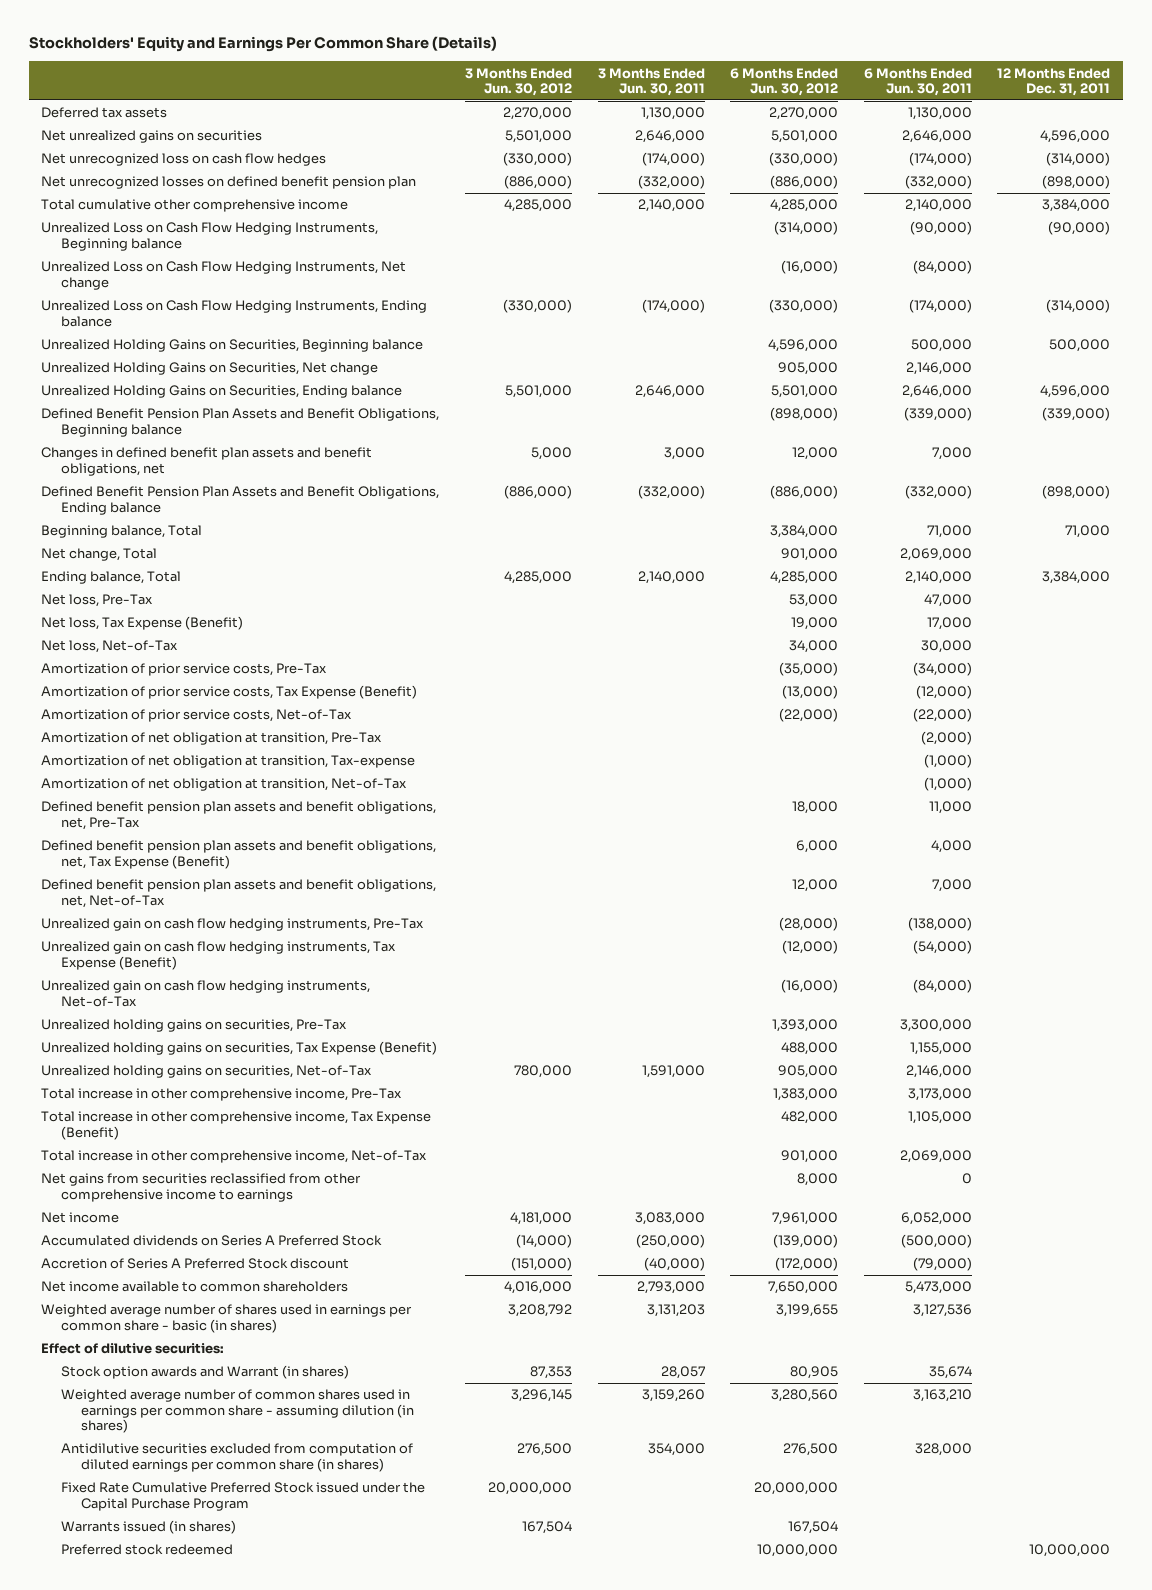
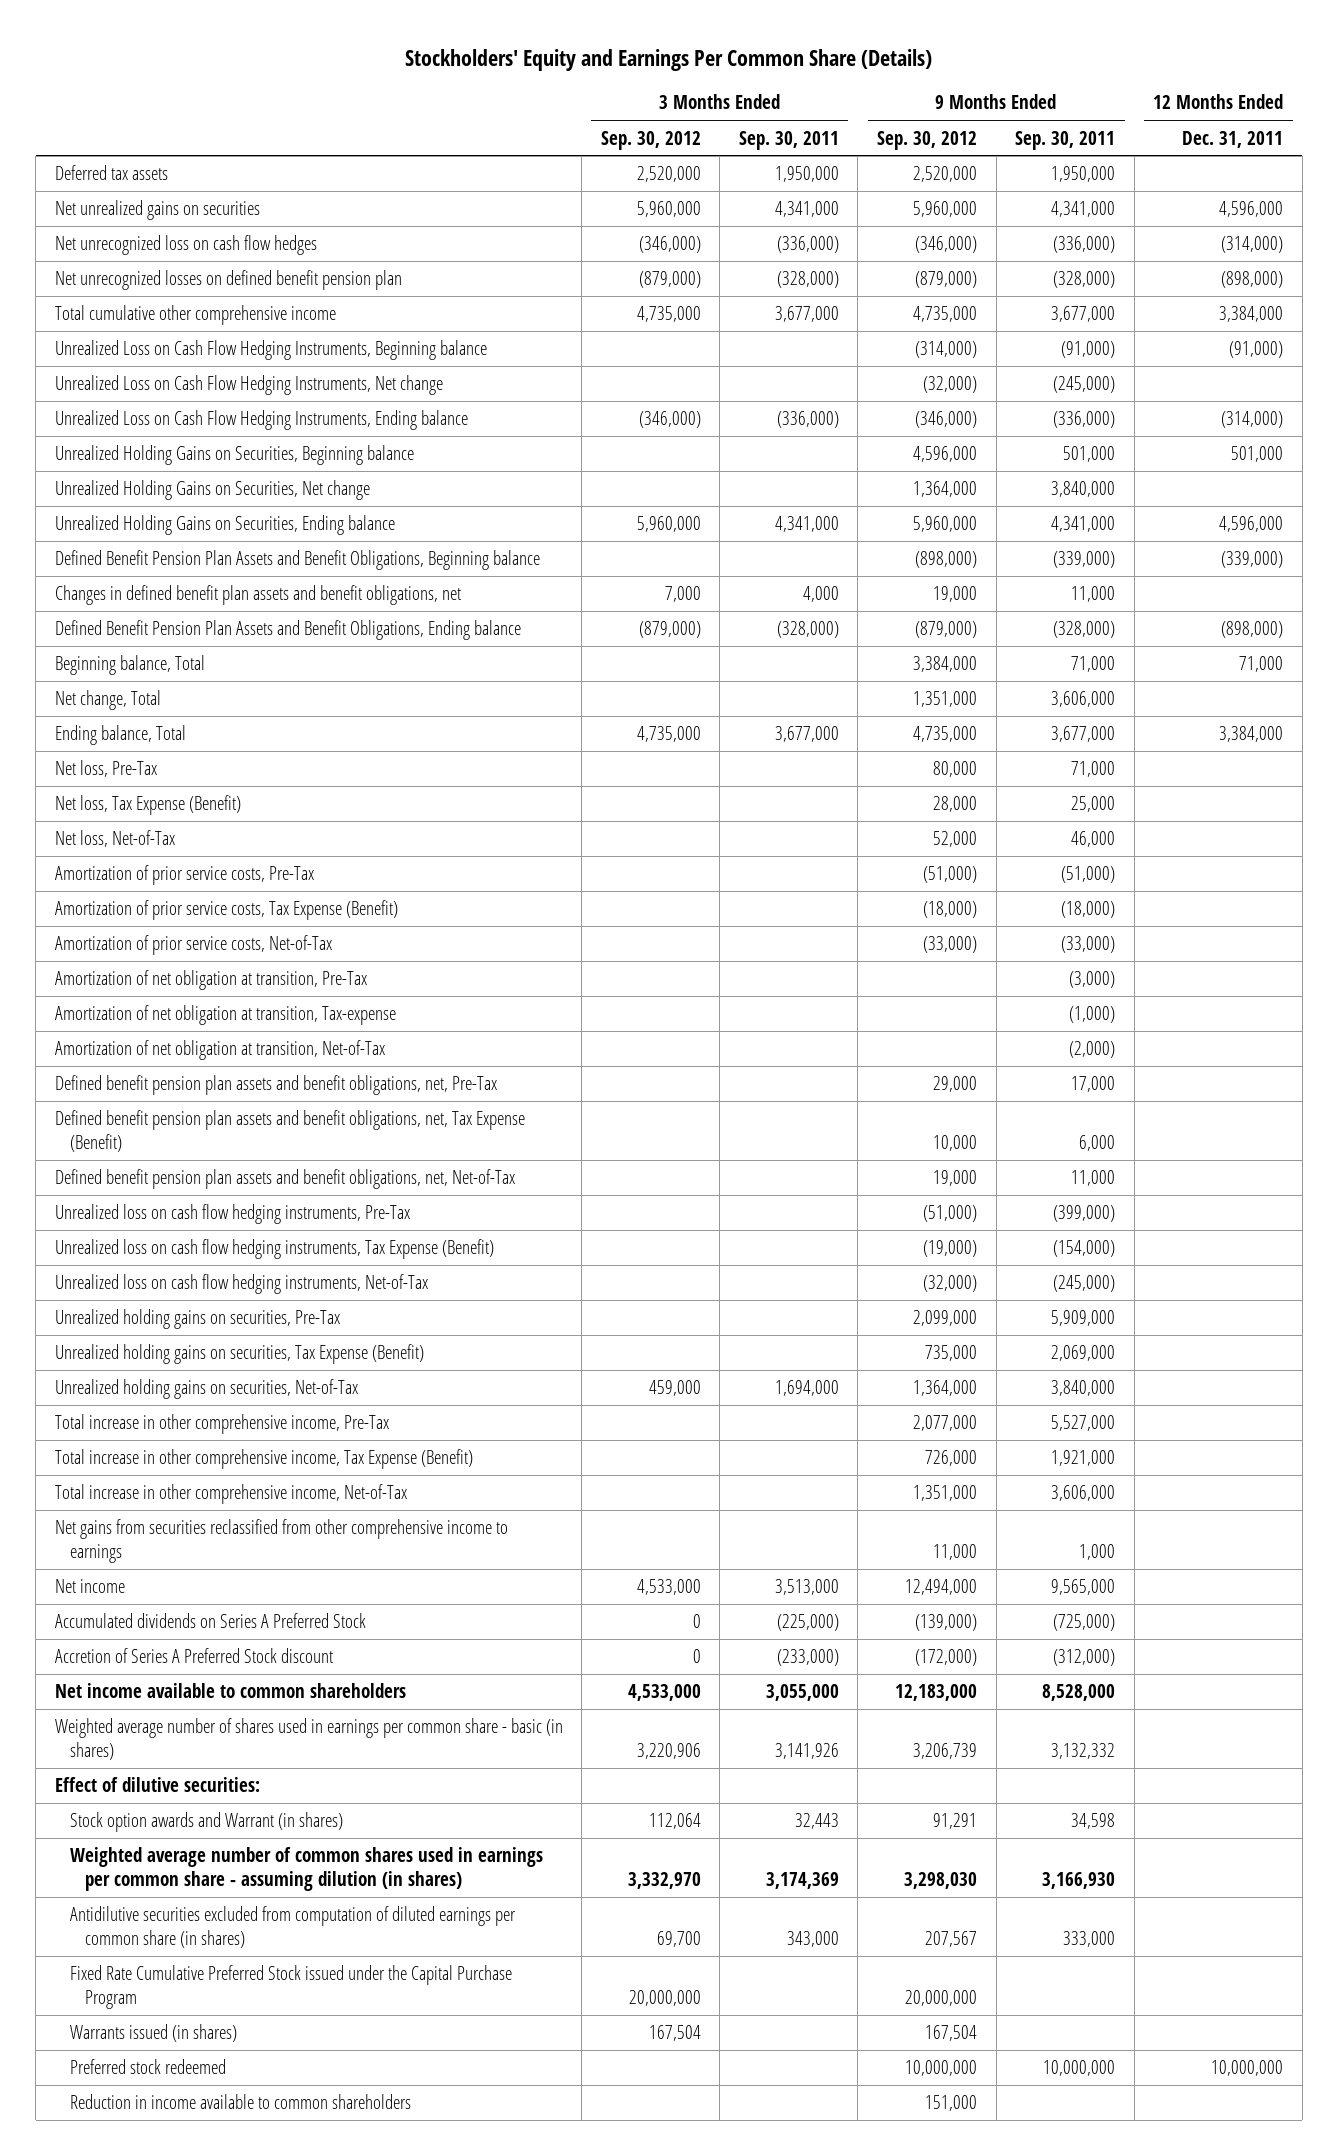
- | 3 Months Ended Jun. 30, 2012 | 3 Months Ended Jun. 30, 2011 | 6 Months Ended Jun. 30, 2012 | 6 Months Ended Jun. 30, 2011 | 12 Months Ended Dec. 31, 2011
+ | 3 Months Ended Sep. 30, 2012 | 3 Months Ended Sep. 30, 2011 | 9 Months Ended Sep. 30, 2012 | 9 Months Ended Sep. 30, 2011 | 12 Months Ended Dec. 31, 2011
- Unrealized Loss on Cash Flow Hedging Instruments, Beginning balance | | | (314,000) | (90,000) | (90,000)
+ Unrealized Loss on Cash Flow Hedging Instruments, Beginning balance | | | (314,000) | (91,000) | (91,000)
- Unrealized Holding Gains on Securities, Beginning balance | | | 4,596,000 | 500,000 | 500,000
+ Unrealized Holding Gains on Securities, Beginning balance | | | 4,596,000 | 501,000 | 501,000
- Unrealized gain on cash flow hedging instruments, Pre-Tax | | | (28,000) | (138,000) |
- Unrealized gain on cash flow hedging instruments, Tax Expense (Benefit) | | | (12,000) | (54,000) |
- Unrealized gain on cash flow hedging instruments, Net-of-Tax | | | (16,000) | (84,000) |
+ Unrealized loss on cash flow hedging instruments, Pre-Tax | | | (51,000) | (399,000) |
+ Unrealized loss on cash flow hedging instruments, Tax Expense (Benefit) | | | (19,000) | (154,000) |
+ Unrealized loss on cash flow hedging instruments, Net-of-Tax | | | (32,000) | (245,000) |
+ Reduction in income available to common shareholders | | | 151,000 | |

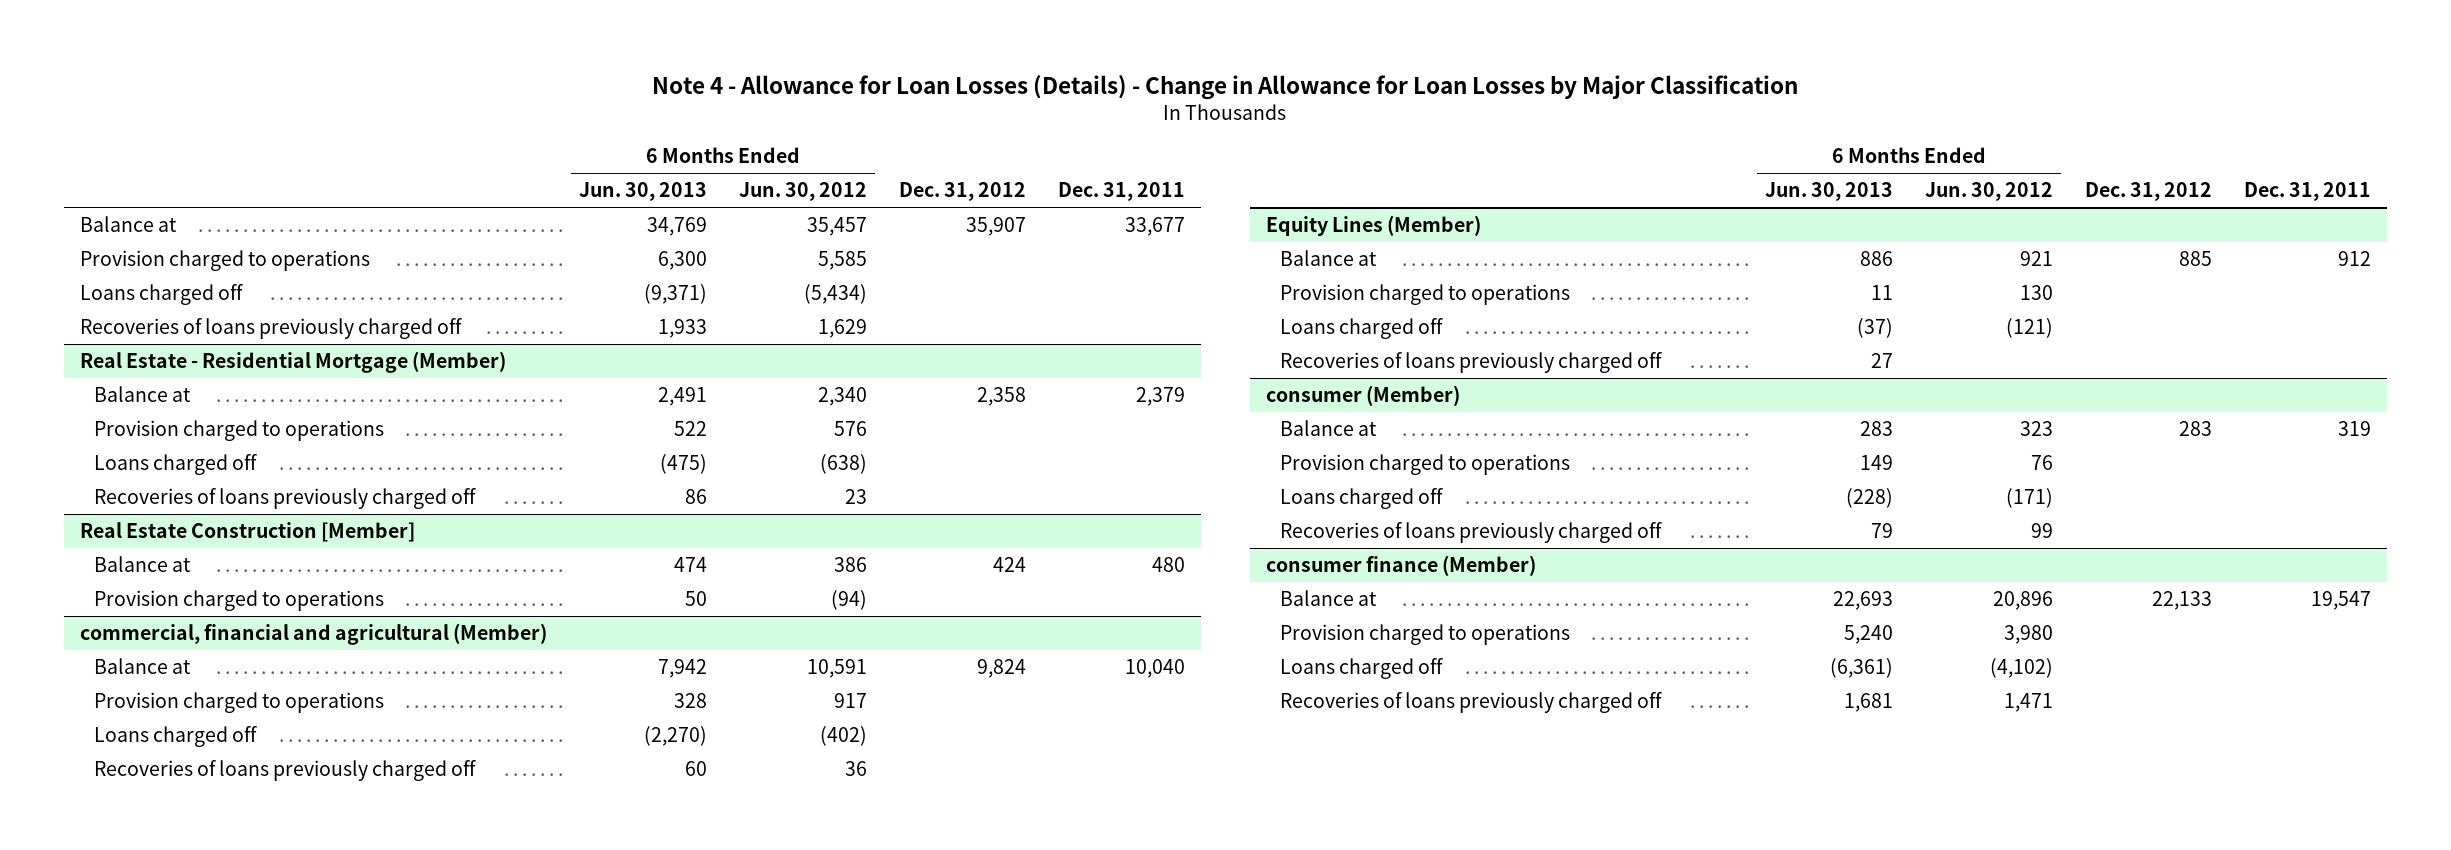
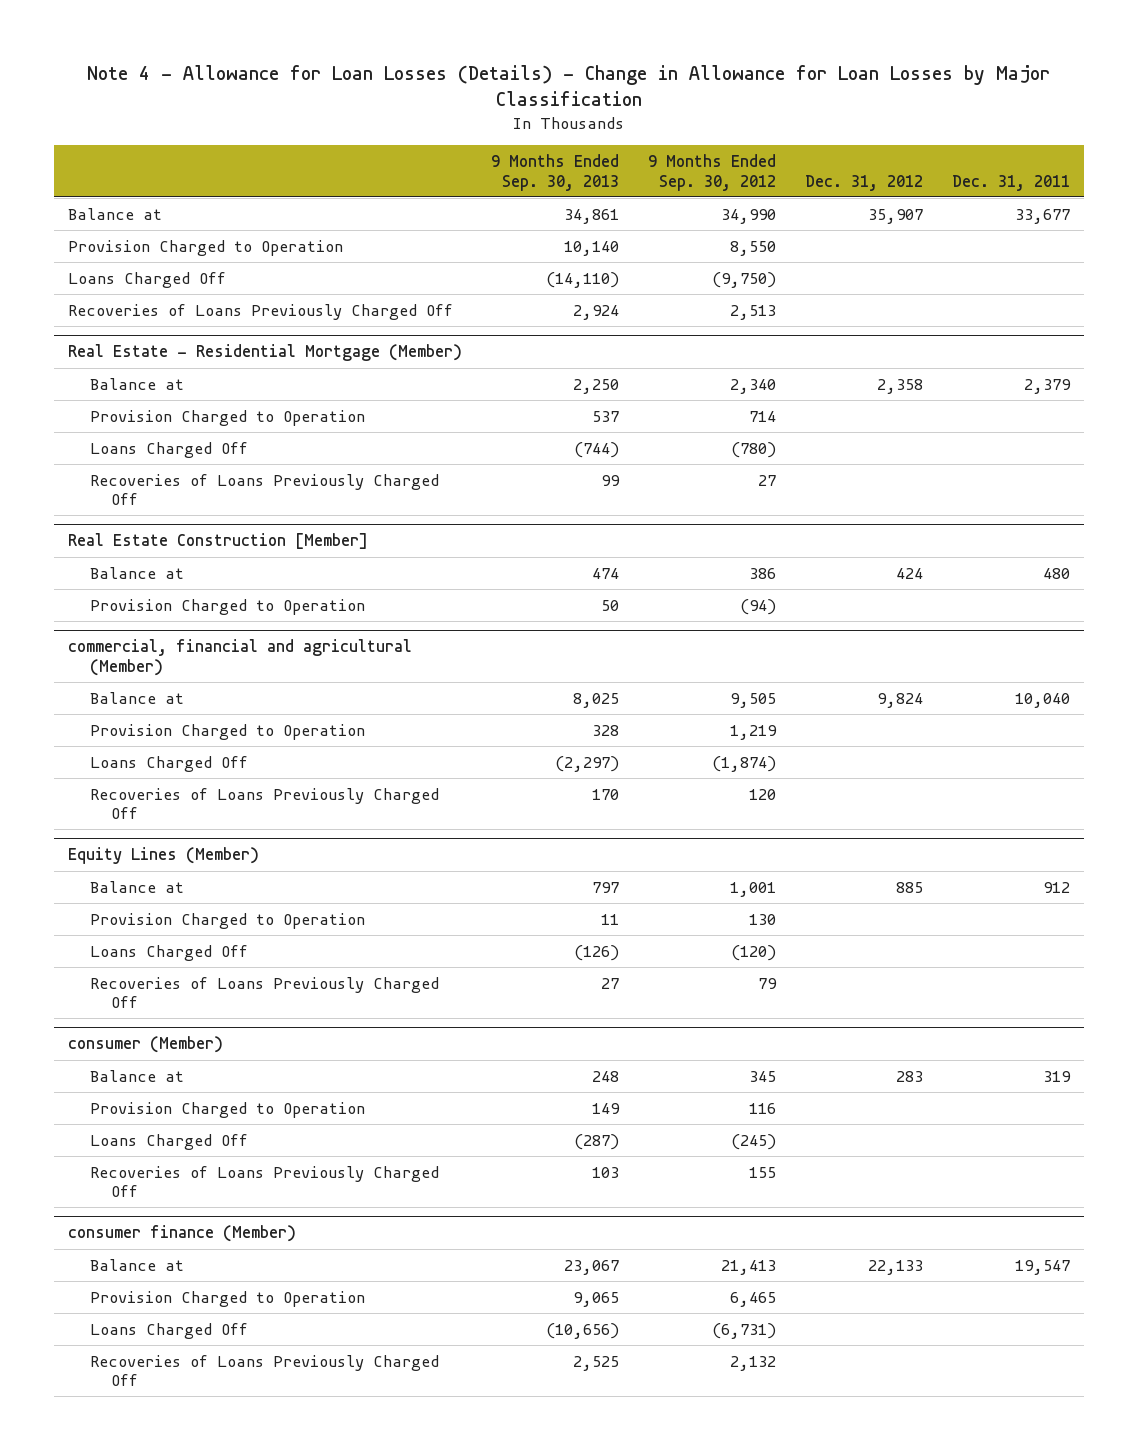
- | 6 Months Ended Jun. 30, 2013 | 6 Months Ended Jun. 30, 2012 | Dec. 31, 2012 | Dec. 31, 2011
+ | 9 Months Ended Sep. 30, 2013 | 9 Months Ended Sep. 30, 2012 | Dec. 31, 2012 | Dec. 31, 2011
- Provision charged to operations | 6,300 | 5,585 | |
- Loans charged off | (9,371) | (5,434) | |
- Recoveries of loans previously charged off | 1,933 | 1,629 | |
+ Provision Charged to Operation | 10,140 | 8,550 | |
+ Loans Charged Off | (14,110) | (9,750) | |
+ Recoveries of Loans Previously Charged Off | 2,924 | 2,513 | |
@ Real Estate - Residential Mortgage (Member)
- Provision charged to operations | 522 | 576 | |
- Loans charged off | (475) | (638) | |
- Recoveries of loans previously charged off | 86 | 23 | |
+ Provision Charged to Operation | 537 | 714 | |
+ Loans Charged Off | (744) | (780) | |
+ Recoveries of Loans Previously Charged Off | 99 | 27 | |
@ Real Estate Construction [Member]
- Provision charged to operations | 50 | (94) | |
+ Provision Charged to Operation | 50 | (94) | |
@ commercial, financial and agricultural (Member)
- Provision charged to operations | 328 | 917 | |
- Loans charged off | (2,270) | (402) | |
- Recoveries of loans previously charged off | 60 | 36 | |
+ Provision Charged to Operation | 328 | 1,219 | |
+ Loans Charged Off | (2,297) | (1,874) | |
+ Recoveries of Loans Previously Charged Off | 170 | 120 | |
@ Equity Lines (Member)
- Provision charged to operations | 11 | 130 | |
- Loans charged off | (37) | (121) | |
- Recoveries of loans previously charged off | 27 | | |
+ Provision Charged to Operation | 11 | 130 | |
+ Loans Charged Off | (126) | (120) | |
+ Recoveries of Loans Previously Charged Off | 27 | 79 | |
@ consumer (Member)
- Provision charged to operations | 149 | 76 | |
- Loans charged off | (228) | (171) | |
- Recoveries of loans previously charged off | 79 | 99 | |
+ Provision Charged to Operation | 149 | 116 | |
+ Loans Charged Off | (287) | (245) | |
+ Recoveries of Loans Previously Charged Off | 103 | 155 | |
@ consumer finance (Member)
- Provision charged to operations | 5,240 | 3,980 | |
- Loans charged off | (6,361) | (4,102) | |
- Recoveries of loans previously charged off | 1,681 | 1,471 | |
+ Provision Charged to Operation | 9,065 | 6,465 | |
+ Loans Charged Off | (10,656) | (6,731) | |
+ Recoveries of Loans Previously Charged Off | 2,525 | 2,132 | |

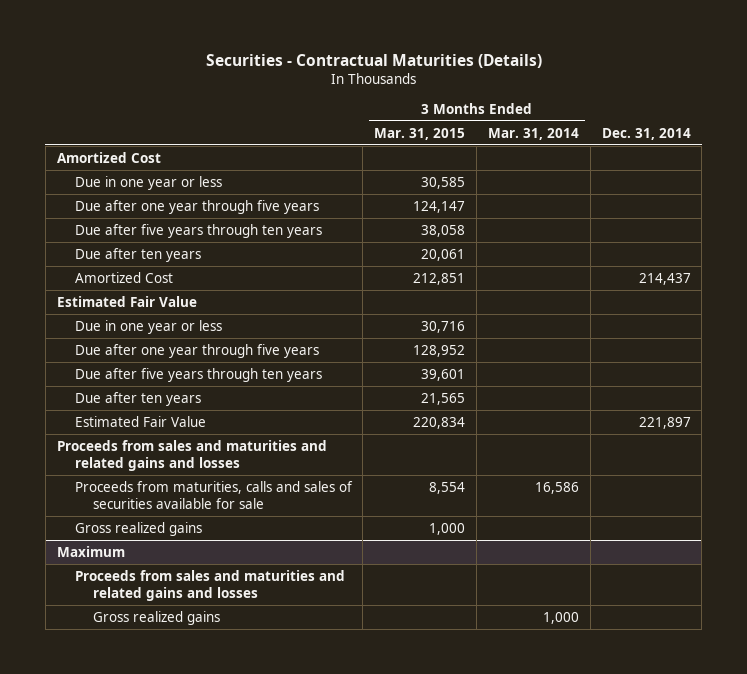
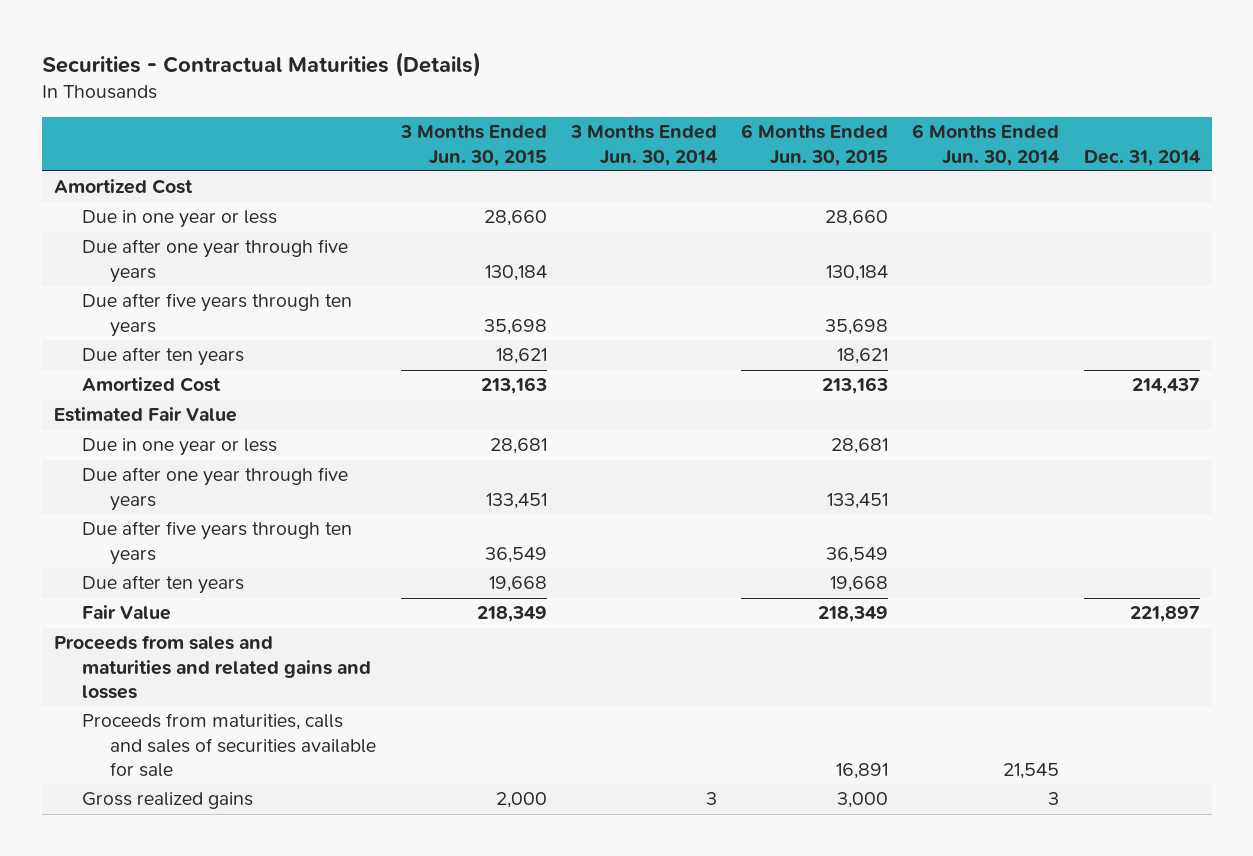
- | 3 Months Ended Mar. 31, 2015 | 3 Months Ended Mar. 31, 2014 | Dec. 31, 2014
+ | 3 Months Ended Jun. 30, 2015 | 3 Months Ended Jun. 30, 2014 | 6 Months Ended Jun. 30, 2015 | 6 Months Ended Jun. 30, 2014 | Dec. 31, 2014
- Estimated Fair Value | 220,834 | | 221,897
+ Fair Value | 218,349 | | 218,349 | | 221,897
- Maximum
- Proceeds from sales and maturities and related gains and losses
- Gross realized gains | | 1,000 |

